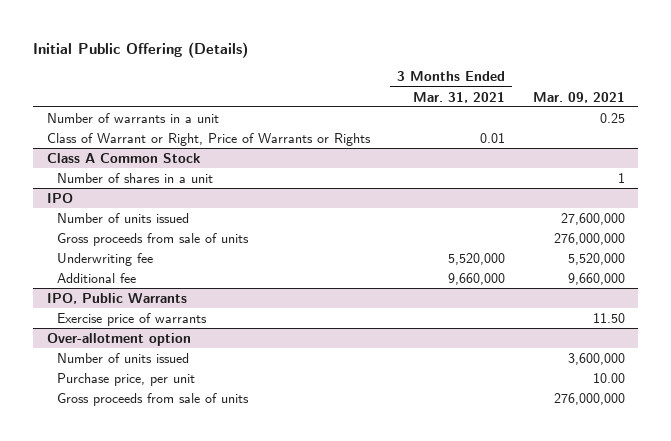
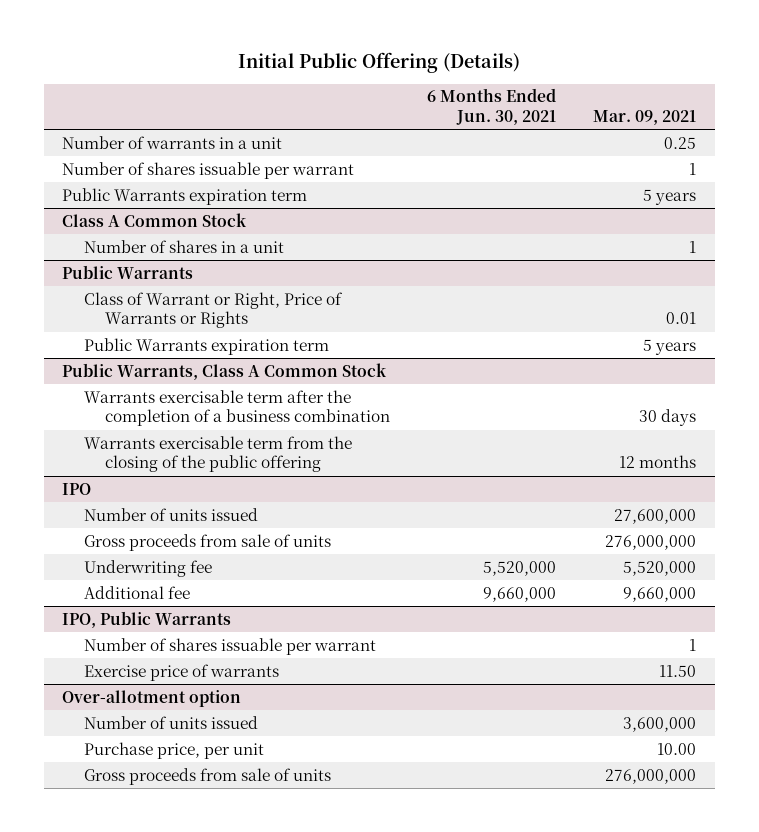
- | 3 Months Ended Mar. 31, 2021 | Mar. 09, 2021
+ | 6 Months Ended Jun. 30, 2021 | Mar. 09, 2021
- Class of Warrant or Right, Price of Warrants or Rights | 0.01 |
+ Number of shares issuable per warrant | | 1
+ Public Warrants expiration term | | 5 years
+ Public Warrants
+ Class of Warrant or Right, Price of Warrants or Rights | | 0.01
+ Public Warrants expiration term | | 5 years
+ Public Warrants, Class A Common Stock
+ Warrants exercisable term after the completion of a business combination | | 30 days
+ Warrants exercisable term from the closing of the public offering | | 12 months
@ IPO, Public Warrants
+ Number of shares issuable per warrant | | 1

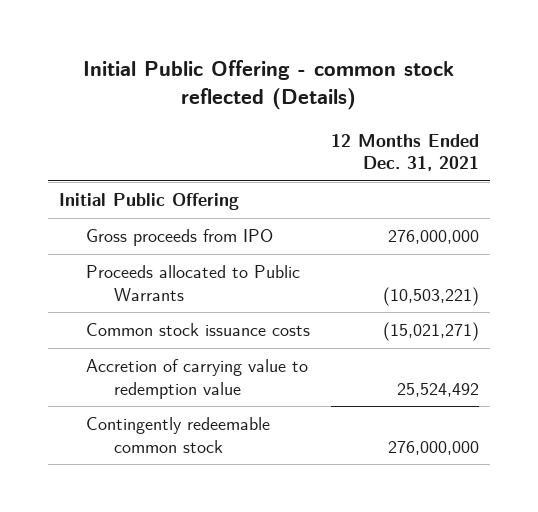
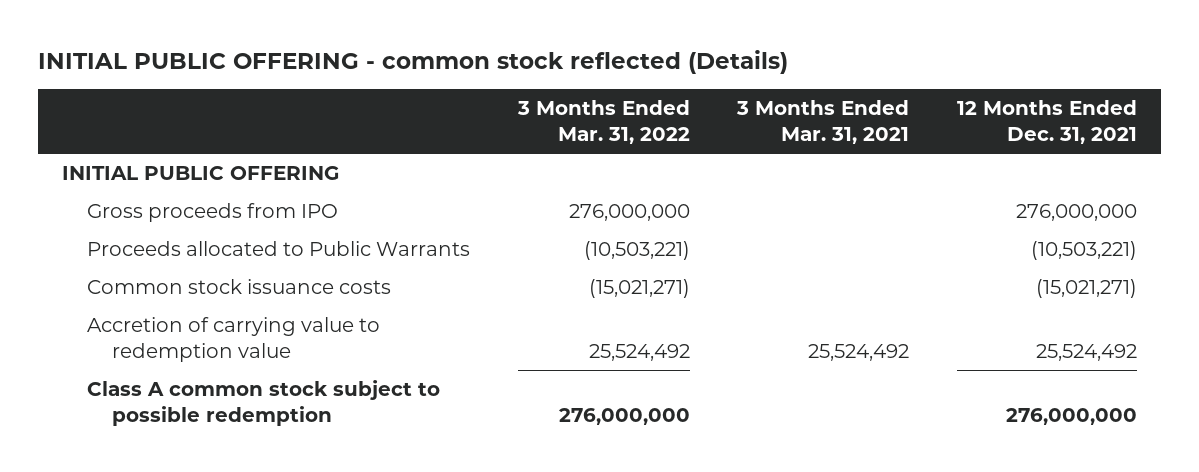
- Initial Public Offering - common stock reflected (Details)
+ INITIAL PUBLIC OFFERING - common stock reflected (Details)
- | 12 Months Ended Dec. 31, 2021
+ | 3 Months Ended Mar. 31, 2022 | 3 Months Ended Mar. 31, 2021 | 12 Months Ended Dec. 31, 2021
- Initial Public Offering
+ INITIAL PUBLIC OFFERING
- Contingently redeemable common stock | 276,000,000
+ Class A common stock subject to possible redemption | 276,000,000 | | 276,000,000

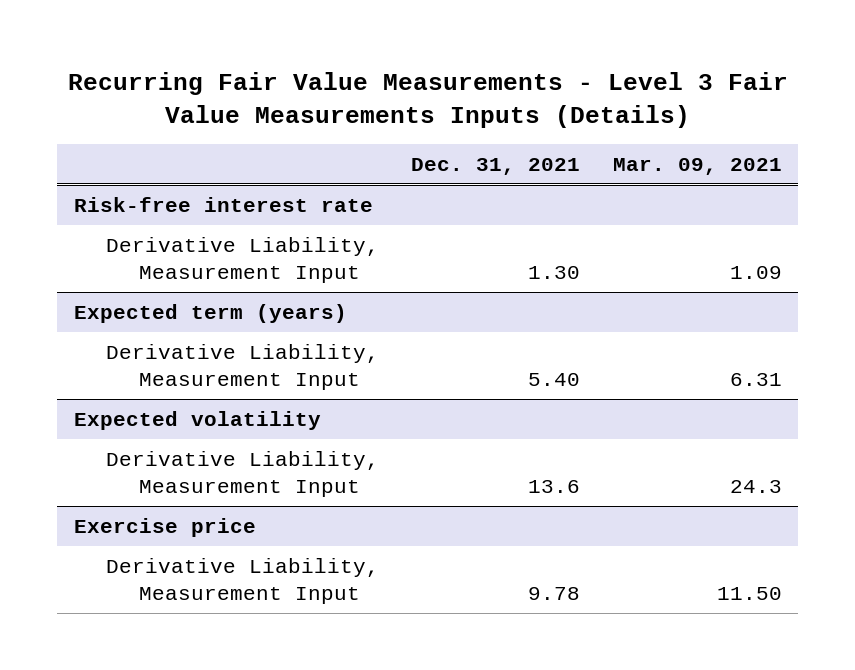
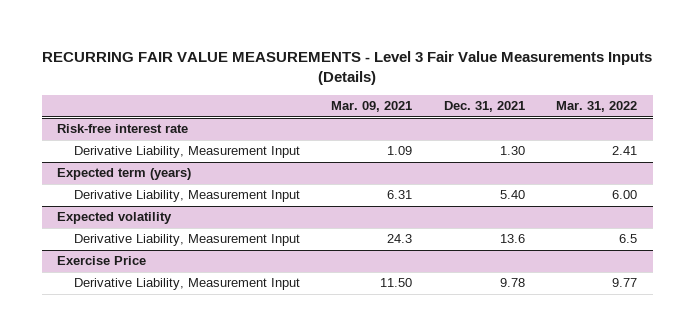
- Recurring Fair Value Measurements - Level 3 Fair Value Measurements Inputs (Details)
+ RECURRING FAIR VALUE MEASUREMENTS - Level 3 Fair Value Measurements Inputs (Details)
- | Dec. 31, 2021 | Mar. 09, 2021
+ | Mar. 09, 2021 | Dec. 31, 2021 | Mar. 31, 2022
- Exercise price
+ Exercise Price

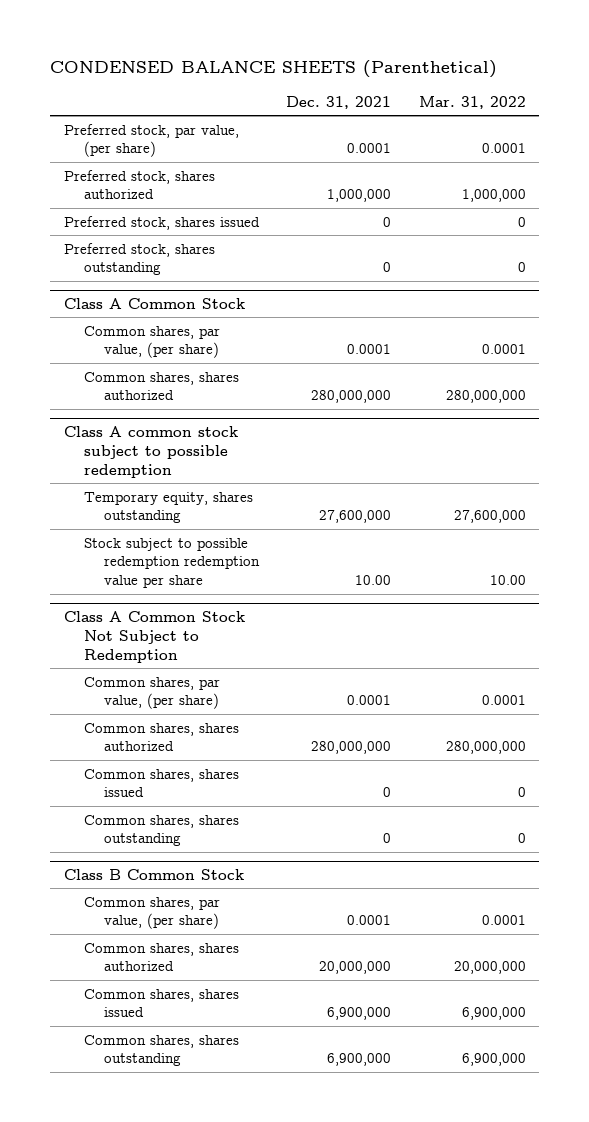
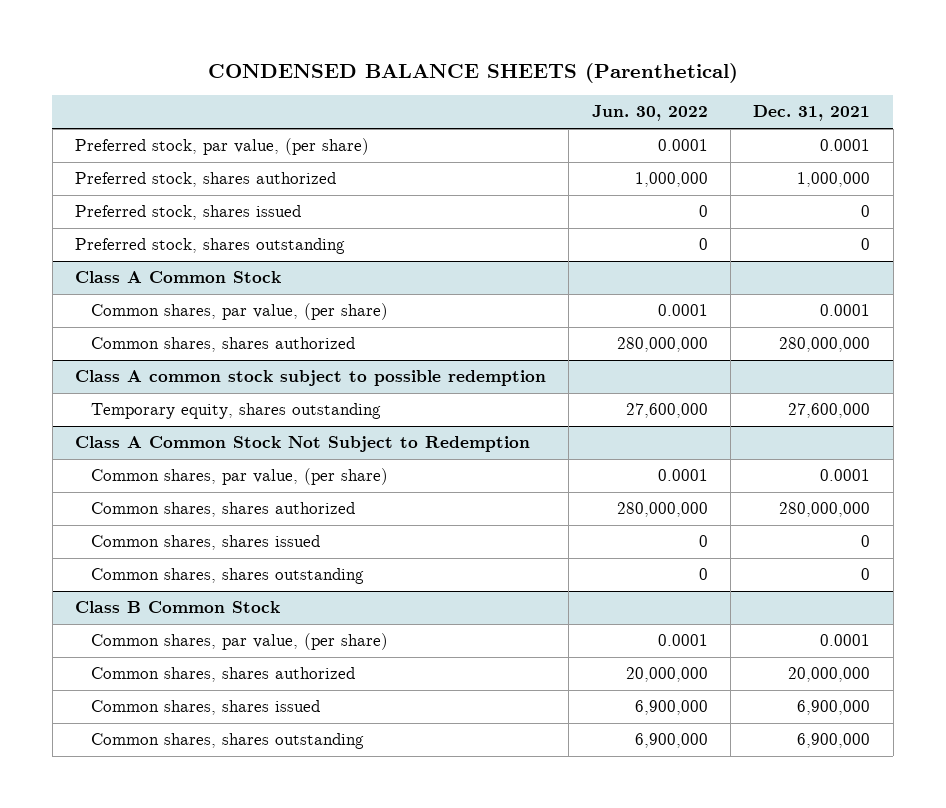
- | Dec. 31, 2021 | Mar. 31, 2022
+ | Jun. 30, 2022 | Dec. 31, 2021
@ Class A common stock subject to possible redemption
- Stock subject to possible redemption redemption value per share | 10.00 | 10.00

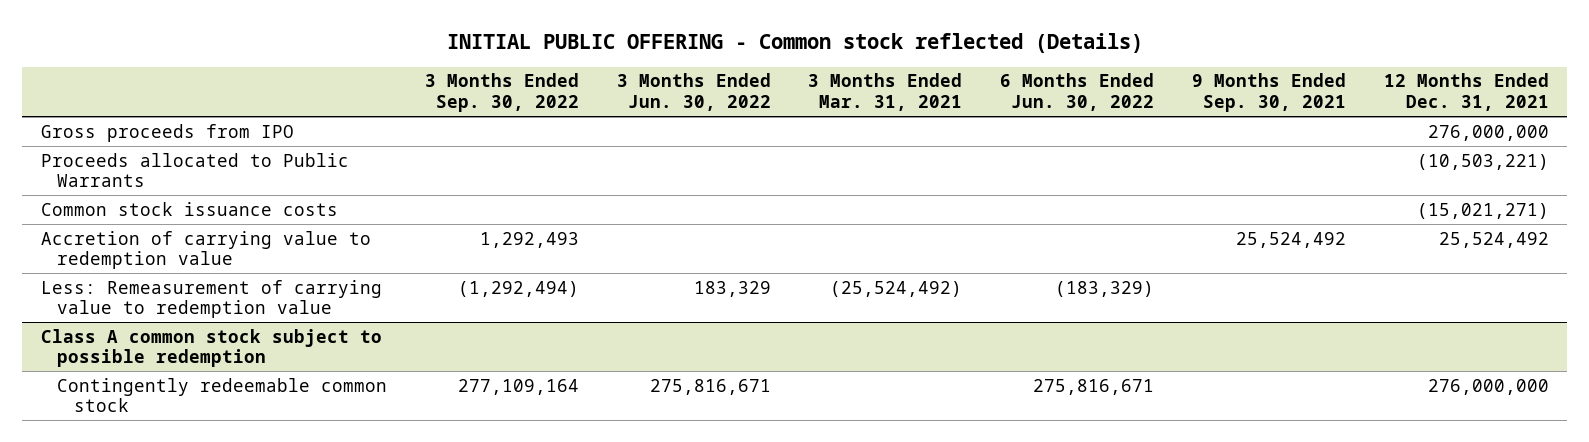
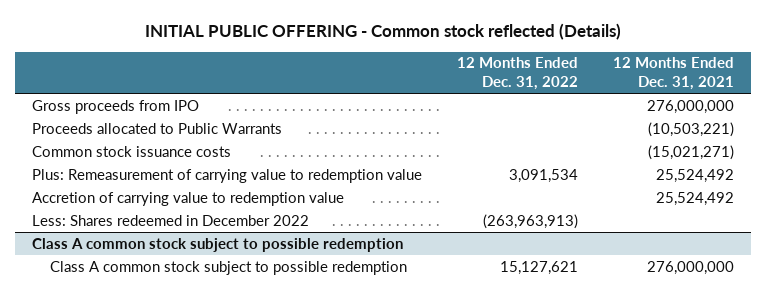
- | 3 Months Ended Sep. 30, 2022 | 3 Months Ended Jun. 30, 2022 | 3 Months Ended Mar. 31, 2021 | 6 Months Ended Jun. 30, 2022 | 9 Months Ended Sep. 30, 2021 | 12 Months Ended Dec. 31, 2021
+ | 12 Months Ended Dec. 31, 2022 | 12 Months Ended Dec. 31, 2021
+ Plus: Remeasurement of carrying value to redemption value | 3,091,534 | 25,524,492
- Less: Remeasurement of carrying value to redemption value | (1,292,494) | 183,329 | (25,524,492) | (183,329) | |
+ Less: Shares redeemed in December 2022 | (263,963,913) |
@ Class A common stock subject to possible redemption
- Contingently redeemable common stock | 277,109,164 | 275,816,671 | | 275,816,671 | | 276,000,000
+ Class A common stock subject to possible redemption | 15,127,621 | 276,000,000

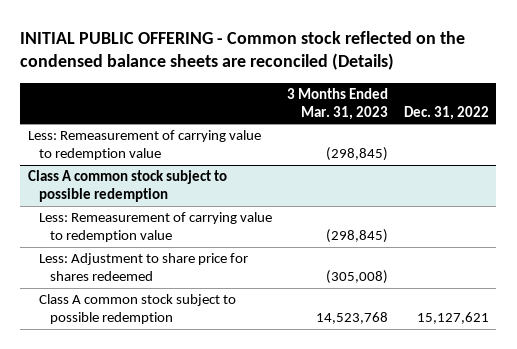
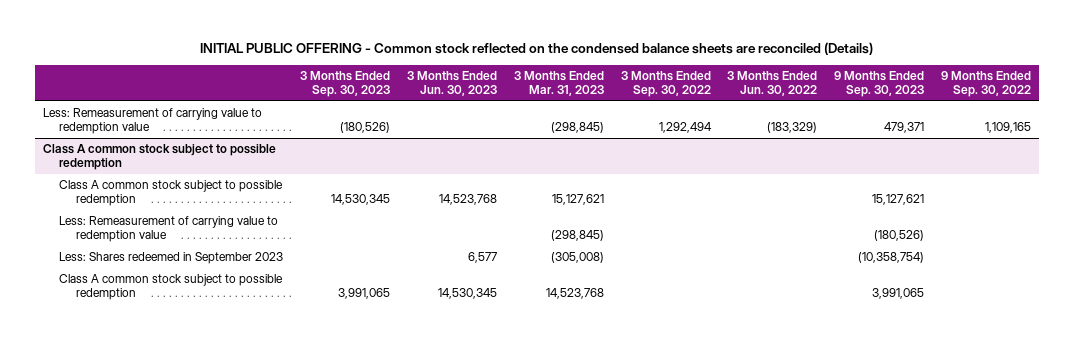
- | 3 Months Ended Mar. 31, 2023 | Dec. 31, 2022
+ | 3 Months Ended Sep. 30, 2023 | 3 Months Ended Jun. 30, 2023 | 3 Months Ended Mar. 31, 2023 | 3 Months Ended Sep. 30, 2022 | 3 Months Ended Jun. 30, 2022 | 9 Months Ended Sep. 30, 2023 | 9 Months Ended Sep. 30, 2022
@ Class A common stock subject to possible redemption
+ Class A common stock subject to possible redemption | 14,530,345 | 14,523,768 | 15,127,621 | | | 15,127,621 |
- Less: Adjustment to share price for shares redeemed | (305,008) |
+ Less: Shares redeemed in September 2023 | | 6,577 | (305,008) | | | (10,358,754) |

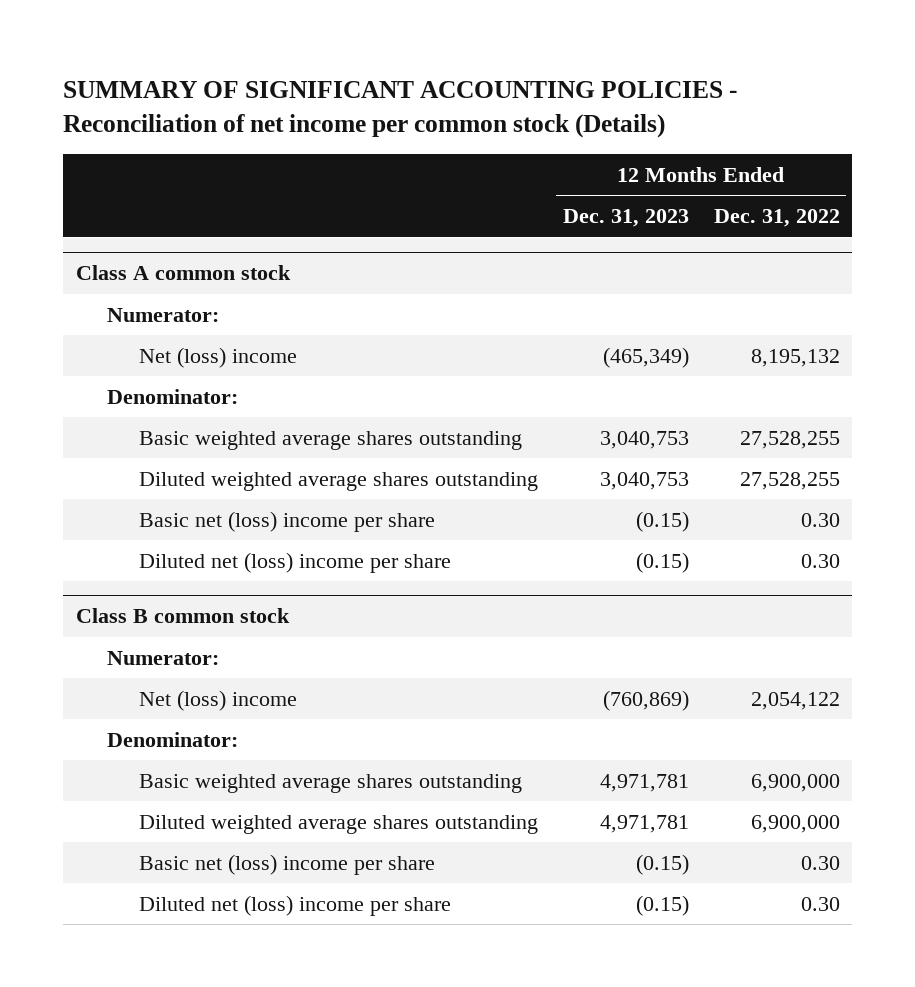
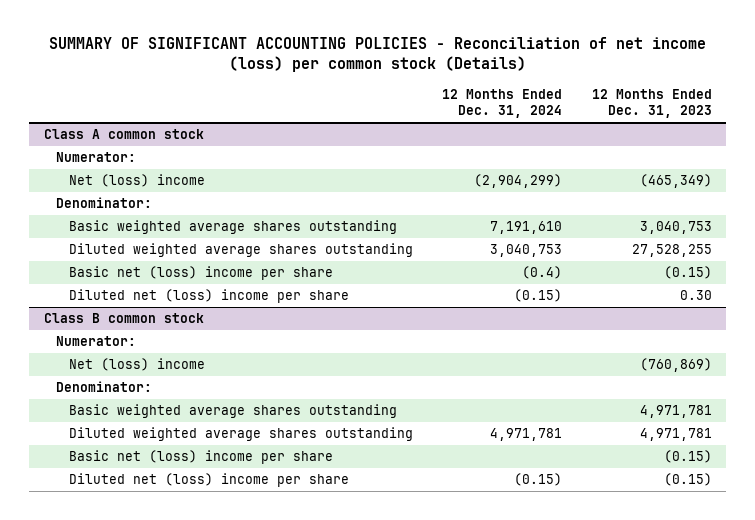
- SUMMARY OF SIGNIFICANT ACCOUNTING POLICIES - Reconciliation of net income per common stock (Details)
+ SUMMARY OF SIGNIFICANT ACCOUNTING POLICIES - Reconciliation of net income (loss) per common stock (Details)
- | 12 Months Ended Dec. 31, 2023 | 12 Months Ended Dec. 31, 2022
+ | 12 Months Ended Dec. 31, 2024 | 12 Months Ended Dec. 31, 2023
@ Class A common stock
- Diluted weighted average shares outstanding | 3,040,753 | 27,528,255
+ Diluted weighted average shares outstanding | 3,040,753 | 27,528,255
- Diluted net (loss) income per share | (0.15) | 0.30
+ Diluted net (loss) income per share | (0.15) | 0.30

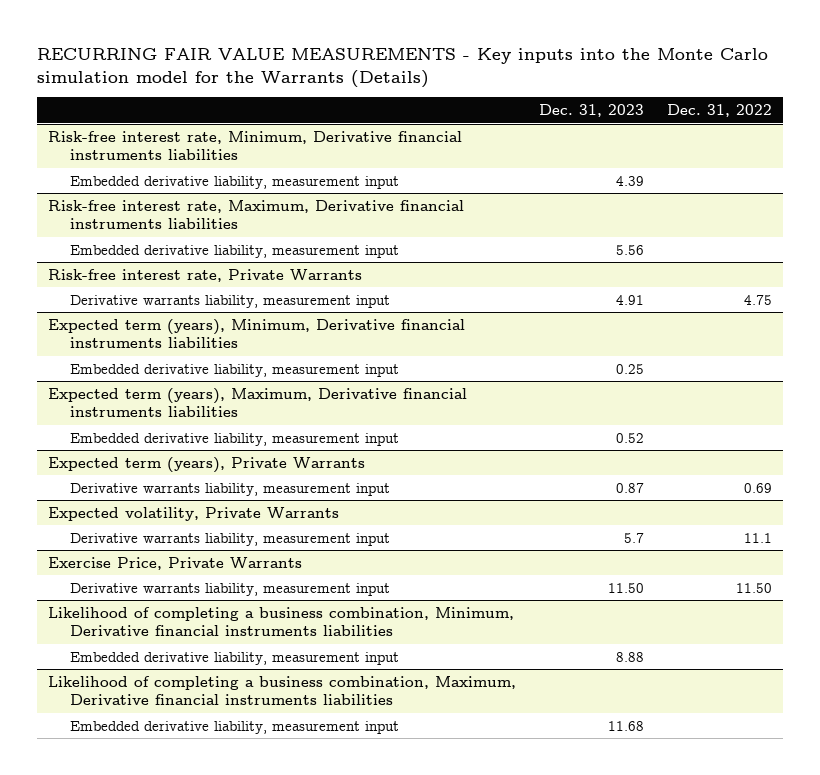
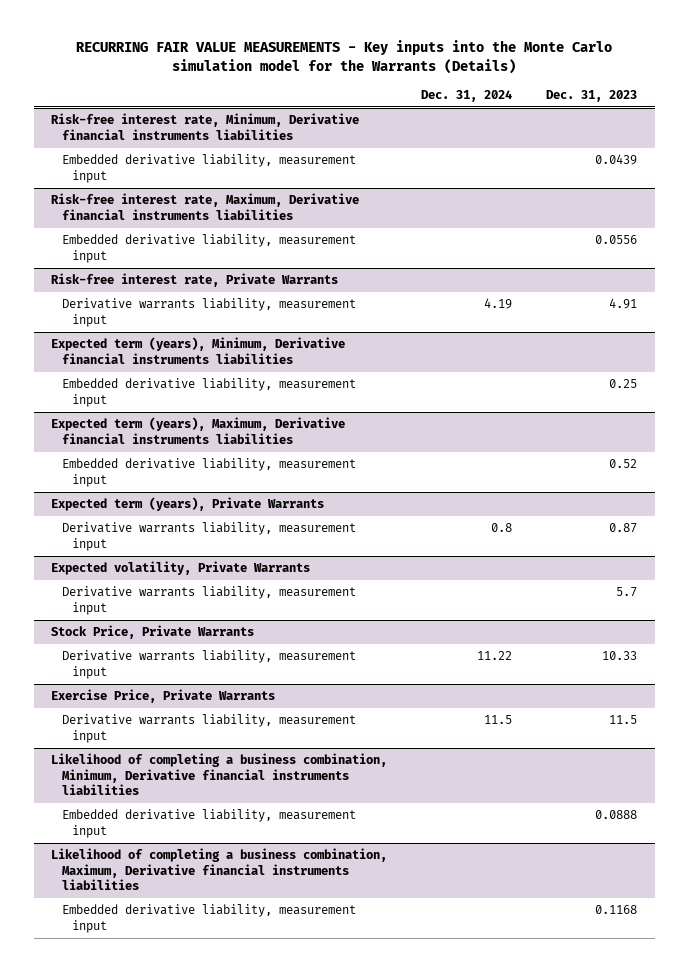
- | Dec. 31, 2023 | Dec. 31, 2022
+ | Dec. 31, 2024 | Dec. 31, 2023
@ Risk-free interest rate, Minimum, Derivative financial instruments liabilities
- Embedded derivative liability, measurement input | 4.39 |
+ Embedded derivative liability, measurement input | | 0.0439
@ Risk-free interest rate, Maximum, Derivative financial instruments liabilities
- Embedded derivative liability, measurement input | 5.56 |
+ Embedded derivative liability, measurement input | | 0.0556
+ Stock Price, Private Warrants
+ Derivative warrants liability, measurement input | 11.22 | 10.33
@ Exercise Price, Private Warrants
- Derivative warrants liability, measurement input | 11.50 | 11.50
+ Derivative warrants liability, measurement input | 11.5 | 11.5
@ Likelihood of completing a business combination, Minimum, Derivative financial instruments liabilities
- Embedded derivative liability, measurement input | 8.88 |
+ Embedded derivative liability, measurement input | | 0.0888
@ Likelihood of completing a business combination, Maximum, Derivative financial instruments liabilities
- Embedded derivative liability, measurement input | 11.68 |
+ Embedded derivative liability, measurement input | | 0.1168

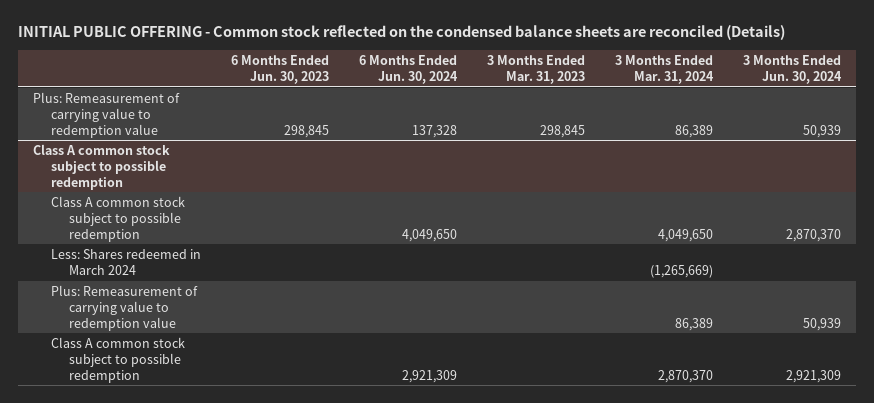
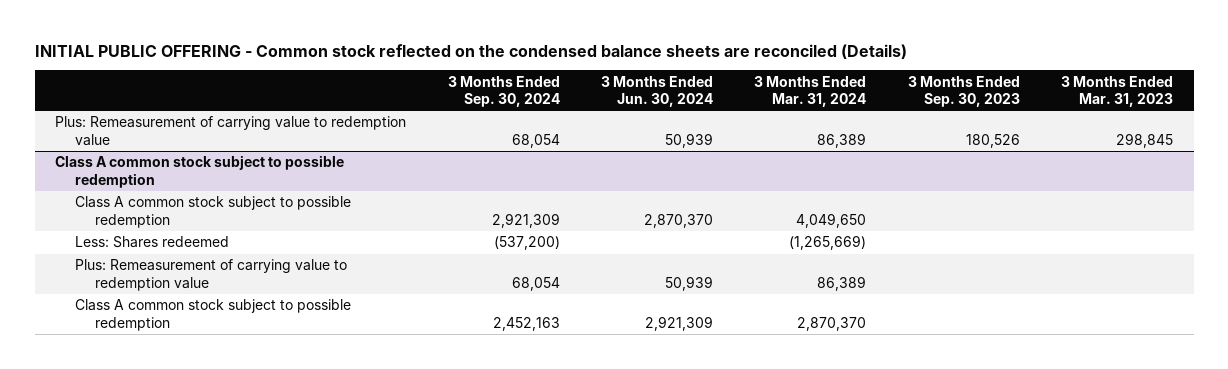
- | 6 Months Ended Jun. 30, 2023 | 6 Months Ended Jun. 30, 2024 | 3 Months Ended Mar. 31, 2023 | 3 Months Ended Mar. 31, 2024 | 3 Months Ended Jun. 30, 2024
+ | 3 Months Ended Sep. 30, 2024 | 3 Months Ended Jun. 30, 2024 | 3 Months Ended Mar. 31, 2024 | 3 Months Ended Sep. 30, 2023 | 3 Months Ended Mar. 31, 2023
@ Class A common stock subject to possible redemption
- Less: Shares redeemed in March 2024 | | | | (1,265,669) |
+ Less: Shares redeemed | (537,200) | | (1,265,669) | |

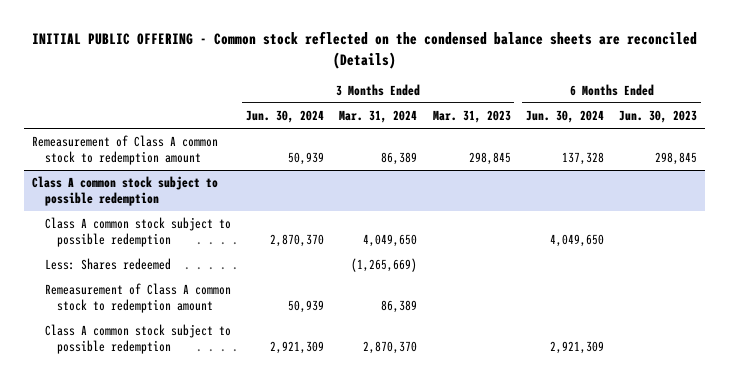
- | 3 Months Ended Sep. 30, 2024 | 3 Months Ended Jun. 30, 2024 | 3 Months Ended Mar. 31, 2024 | 3 Months Ended Sep. 30, 2023 | 3 Months Ended Mar. 31, 2023
+ | 3 Months Ended Jun. 30, 2024 | 3 Months Ended Mar. 31, 2024 | 3 Months Ended Mar. 31, 2023 | 6 Months Ended Jun. 30, 2024 | 6 Months Ended Jun. 30, 2023
- Plus: Remeasurement of carrying value to redemption value | 68,054 | 50,939 | 86,389 | 180,526 | 298,845
+ Remeasurement of Class A common stock to redemption amount | 50,939 | 86,389 | 298,845 | 137,328 | 298,845
@ Class A common stock subject to possible redemption
- Plus: Remeasurement of carrying value to redemption value | 68,054 | 50,939 | 86,389 | |
+ Remeasurement of Class A common stock to redemption amount | 50,939 | 86,389 | | |

